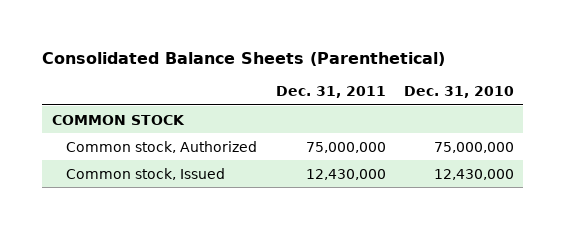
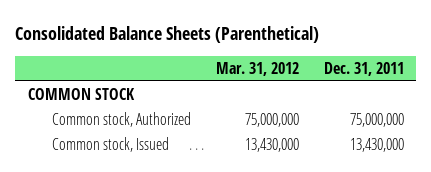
- | Dec. 31, 2011 | Dec. 31, 2010
+ | Mar. 31, 2012 | Dec. 31, 2011
- Common stock, Issued | 12,430,000 | 12,430,000
+ Common stock, Issued | 13,430,000 | 13,430,000

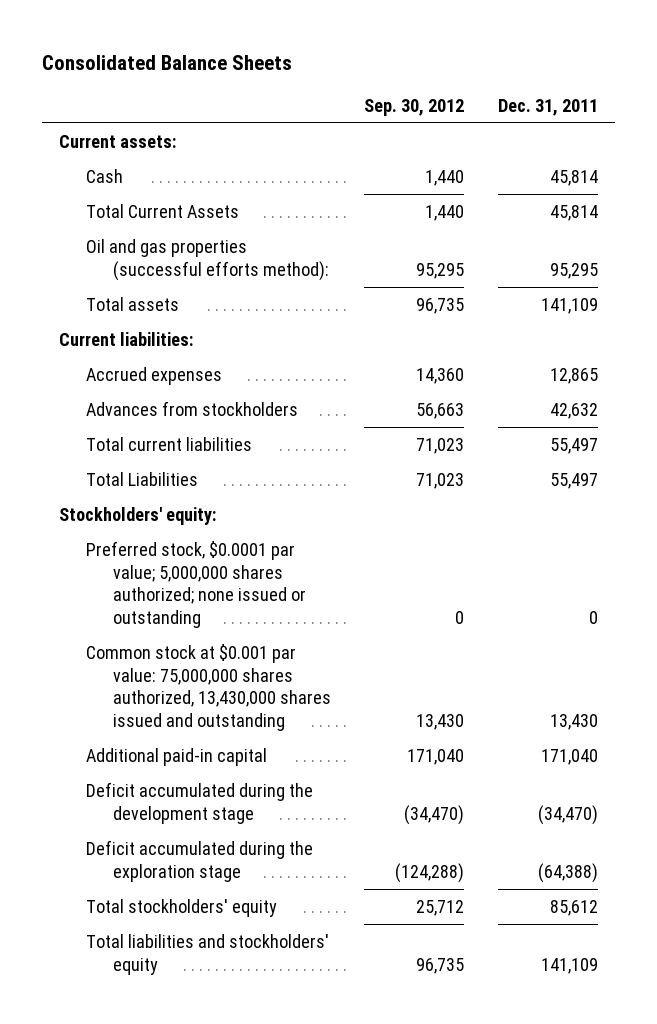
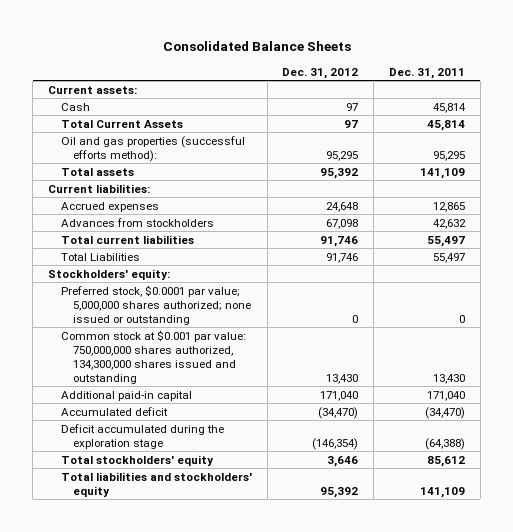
- | Sep. 30, 2012 | Dec. 31, 2011
+ | Dec. 31, 2012 | Dec. 31, 2011
- Common stock at $0.001 par value: 75,000,000 shares authorized, 13,430,000 shares issued and outstanding | 13,430 | 13,430
+ Common stock at $0.001 par value: 750,000,000 shares authorized, 134,300,000 shares issued and outstanding | 13,430 | 13,430
- Deficit accumulated during the development stage | (34,470) | (34,470)
+ Accumulated deficit | (34,470) | (34,470)

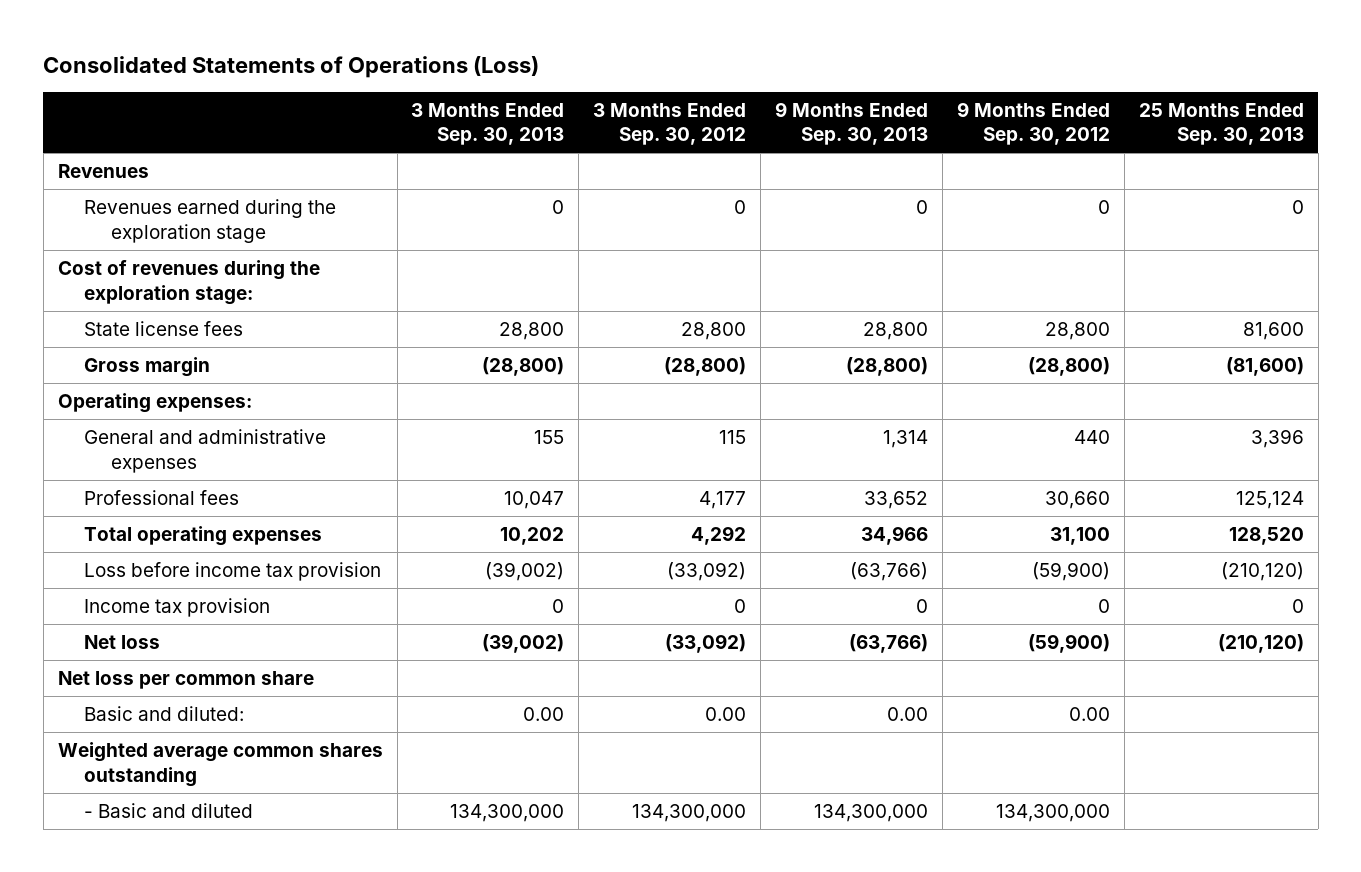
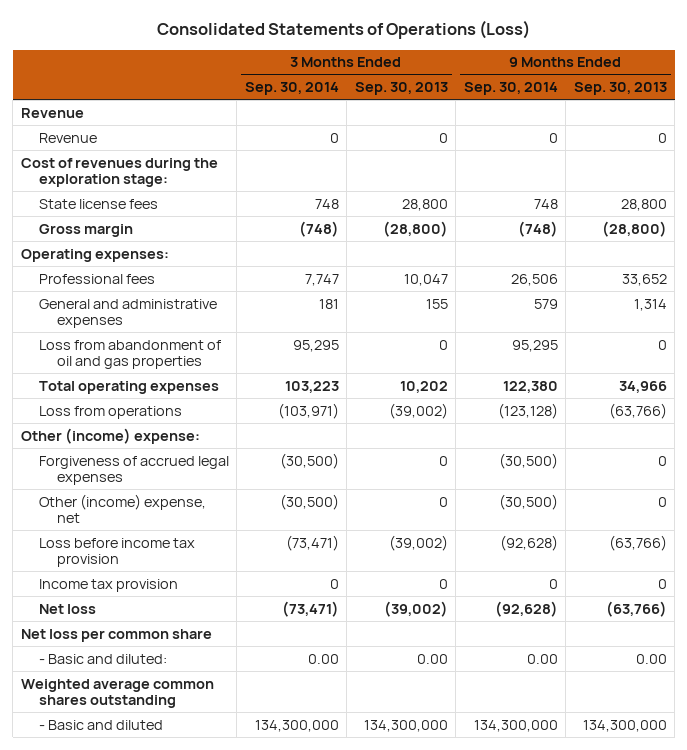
- | 3 Months Ended Sep. 30, 2013 | 3 Months Ended Sep. 30, 2012 | 9 Months Ended Sep. 30, 2013 | 9 Months Ended Sep. 30, 2012 | 25 Months Ended Sep. 30, 2013
+ | 3 Months Ended Sep. 30, 2014 | 3 Months Ended Sep. 30, 2013 | 9 Months Ended Sep. 30, 2014 | 9 Months Ended Sep. 30, 2013
- Revenues
- Revenues earned during the exploration stage | 0 | 0 | 0 | 0 | 0
+ Revenue
+ Revenue | 0 | 0 | 0 | 0
moved down: General and administrative expenses | 181 | 155 | 579 | 1,314
+ Loss from abandonment of oil and gas properties | 95,295 | 0 | 95,295 | 0
+ Loss from operations | (103,971) | (39,002) | (123,128) | (63,766)
+ Other (income) expense:
+ Forgiveness of accrued legal expenses | (30,500) | 0 | (30,500) | 0
+ Other (income) expense, net | (30,500) | 0 | (30,500) | 0
- Basic and diluted: | 0.00 | 0.00 | 0.00 | 0.00 |
+ - Basic and diluted: | 0.00 | 0.00 | 0.00 | 0.00

